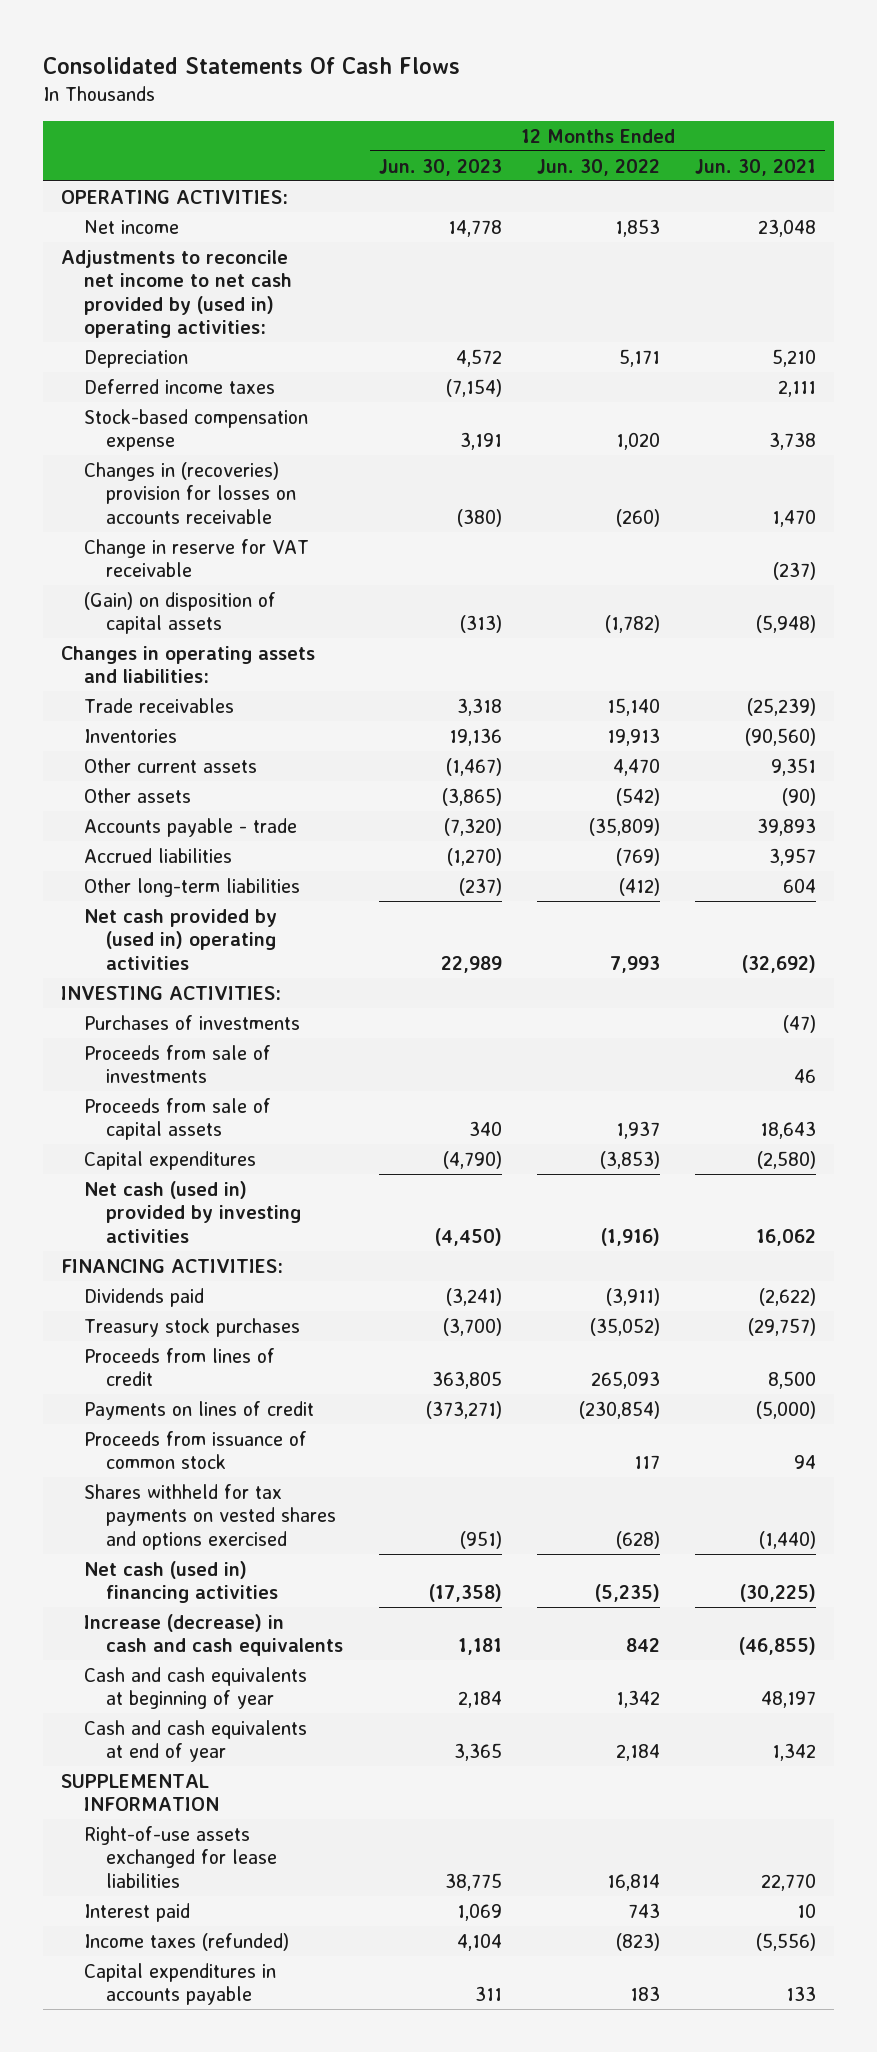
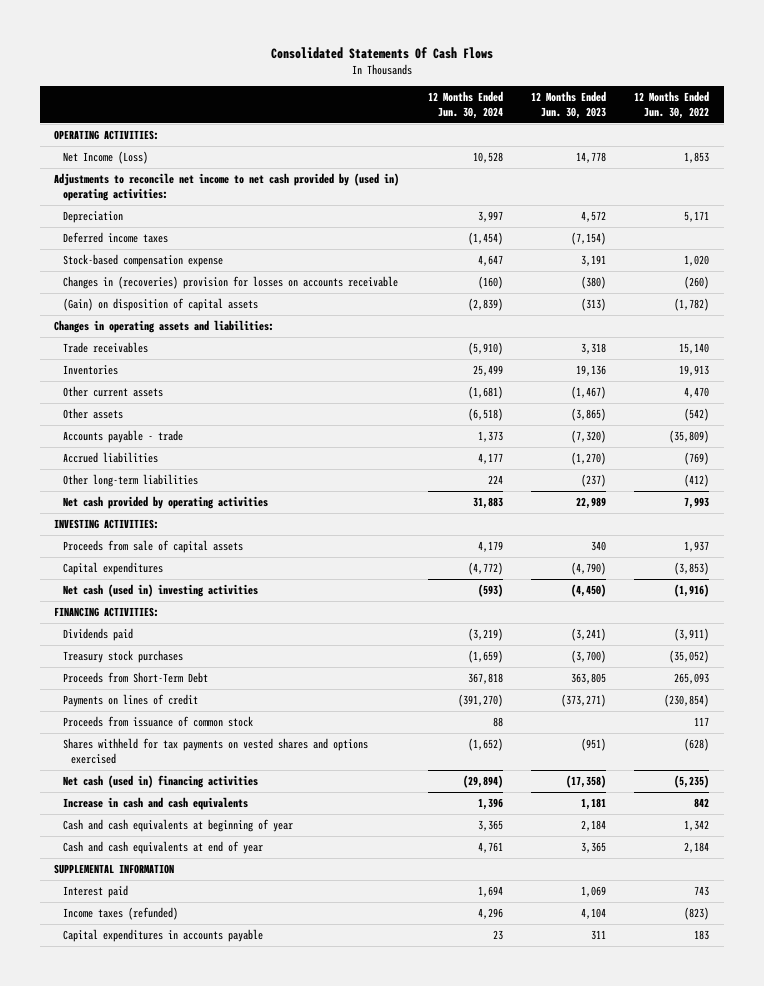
- | 12 Months Ended Jun. 30, 2023 | 12 Months Ended Jun. 30, 2022 | 12 Months Ended Jun. 30, 2021
+ | 12 Months Ended Jun. 30, 2024 | 12 Months Ended Jun. 30, 2023 | 12 Months Ended Jun. 30, 2022
- Net income | 14,778 | 1,853 | 23,048
+ Net Income (Loss) | 10,528 | 14,778 | 1,853
- Change in reserve for VAT receivable | | | (237)
- Net cash provided by (used in) operating activities | 22,989 | 7,993 | (32,692)
+ Net cash provided by operating activities | 31,883 | 22,989 | 7,993
- Purchases of investments | | | (47)
- Proceeds from sale of investments | | | 46
- Net cash (used in) provided by investing activities | (4,450) | (1,916) | 16,062
+ Net cash (used in) investing activities | (593) | (4,450) | (1,916)
- Proceeds from lines of credit | 363,805 | 265,093 | 8,500
+ Proceeds from Short-Term Debt | 367,818 | 363,805 | 265,093
- Increase (decrease) in cash and cash equivalents | 1,181 | 842 | (46,855)
+ Increase in cash and cash equivalents | 1,396 | 1,181 | 842
- Right-of-use assets exchanged for lease liabilities | 38,775 | 16,814 | 22,770

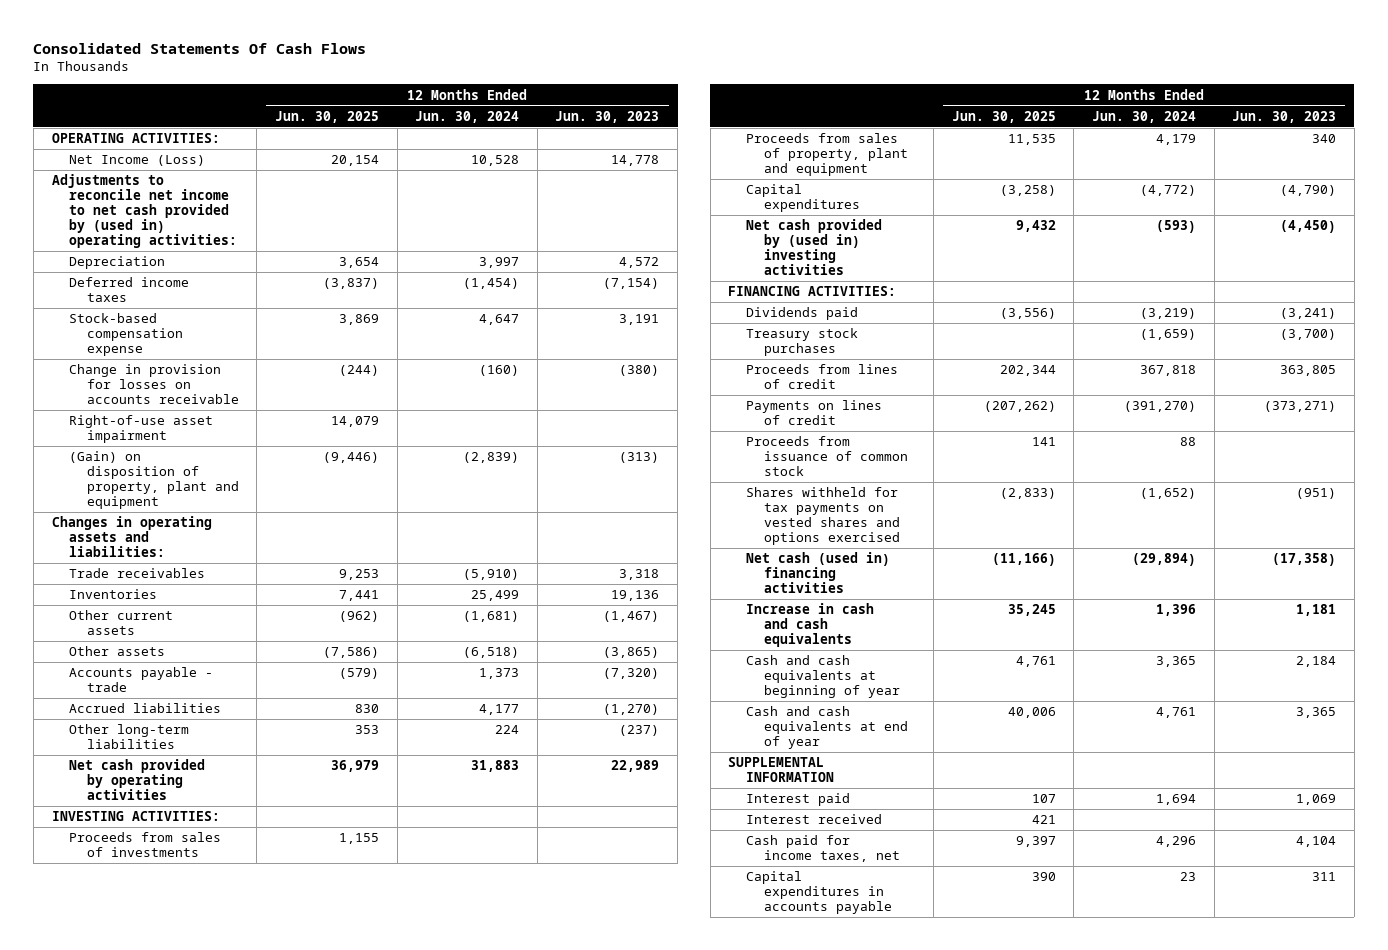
- | 12 Months Ended Jun. 30, 2024 | 12 Months Ended Jun. 30, 2023 | 12 Months Ended Jun. 30, 2022
+ | 12 Months Ended Jun. 30, 2025 | 12 Months Ended Jun. 30, 2024 | 12 Months Ended Jun. 30, 2023
- Changes in (recoveries) provision for losses on accounts receivable | (160) | (380) | (260)
- (Gain) on disposition of capital assets | (2,839) | (313) | (1,782)
+ Change in provision for losses on accounts receivable | (244) | (160) | (380)
+ Right-of-use asset impairment | 14,079 | |
+ (Gain) on disposition of property, plant and equipment | (9,446) | (2,839) | (313)
- Proceeds from sale of capital assets | 4,179 | 340 | 1,937
+ Proceeds from sales of investments | 1,155 | |
+ Proceeds from sales of property, plant and equipment | 11,535 | 4,179 | 340
- Net cash (used in) investing activities | (593) | (4,450) | (1,916)
+ Net cash provided by (used in) investing activities | 9,432 | (593) | (4,450)
- Proceeds from Short-Term Debt | 367,818 | 363,805 | 265,093
+ Proceeds from lines of credit | 202,344 | 367,818 | 363,805
- Income taxes (refunded) | 4,296 | 4,104 | (823)
+ Interest received | 421 | |
+ Cash paid for income taxes, net | 9,397 | 4,296 | 4,104

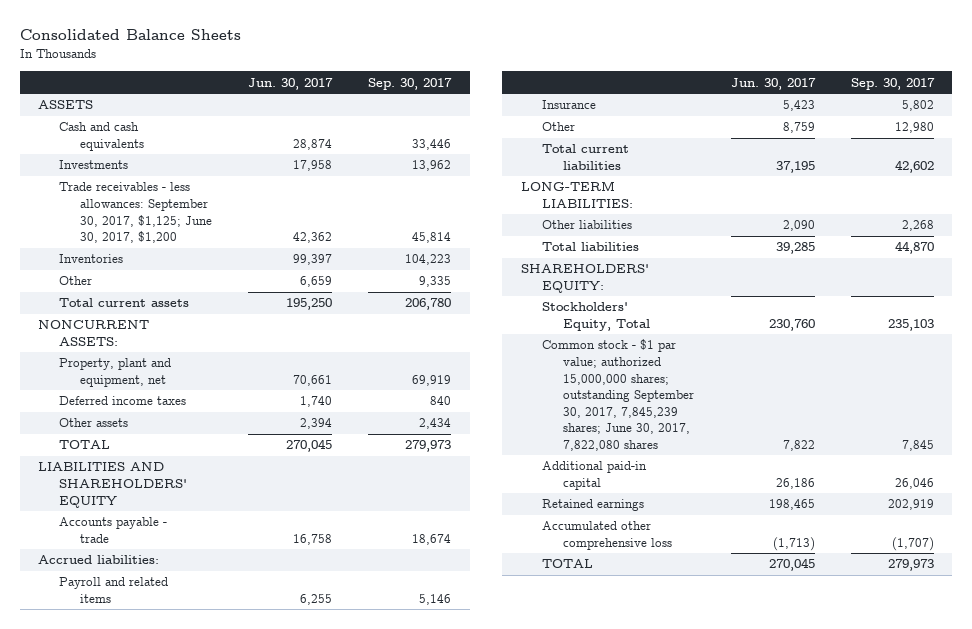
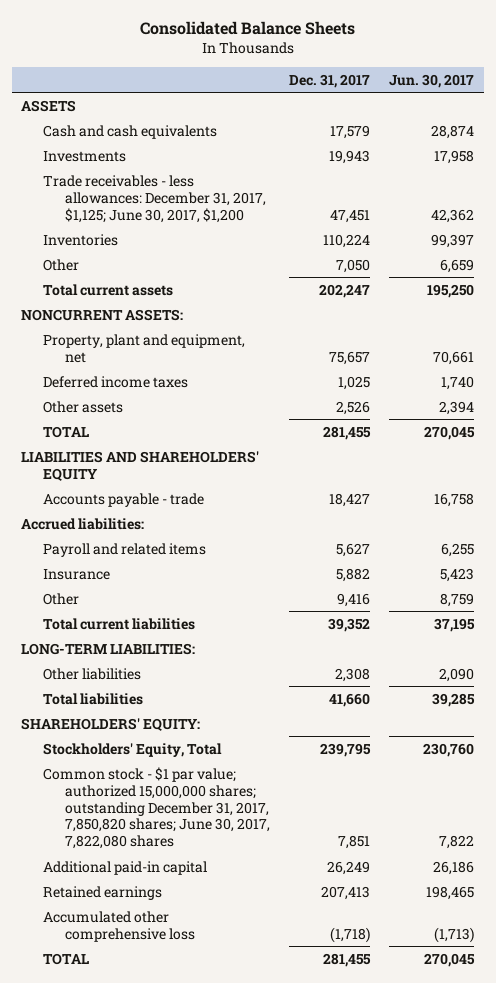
- | Jun. 30, 2017 | Sep. 30, 2017
+ | Dec. 31, 2017 | Jun. 30, 2017
- Trade receivables - less allowances: September 30, 2017, $1,125; June 30, 2017, $1,200 | 42,362 | 45,814
+ Trade receivables - less allowances: December 31, 2017, $1,125; June 30, 2017, $1,200 | 47,451 | 42,362
- Common stock - $1 par value; authorized 15,000,000 shares; outstanding September 30, 2017, 7,845,239 shares; June 30, 2017, 7,822,080 shares | 7,822 | 7,845
+ Common stock - $1 par value; authorized 15,000,000 shares; outstanding December 31, 2017, 7,850,820 shares; June 30, 2017, 7,822,080 shares | 7,851 | 7,822

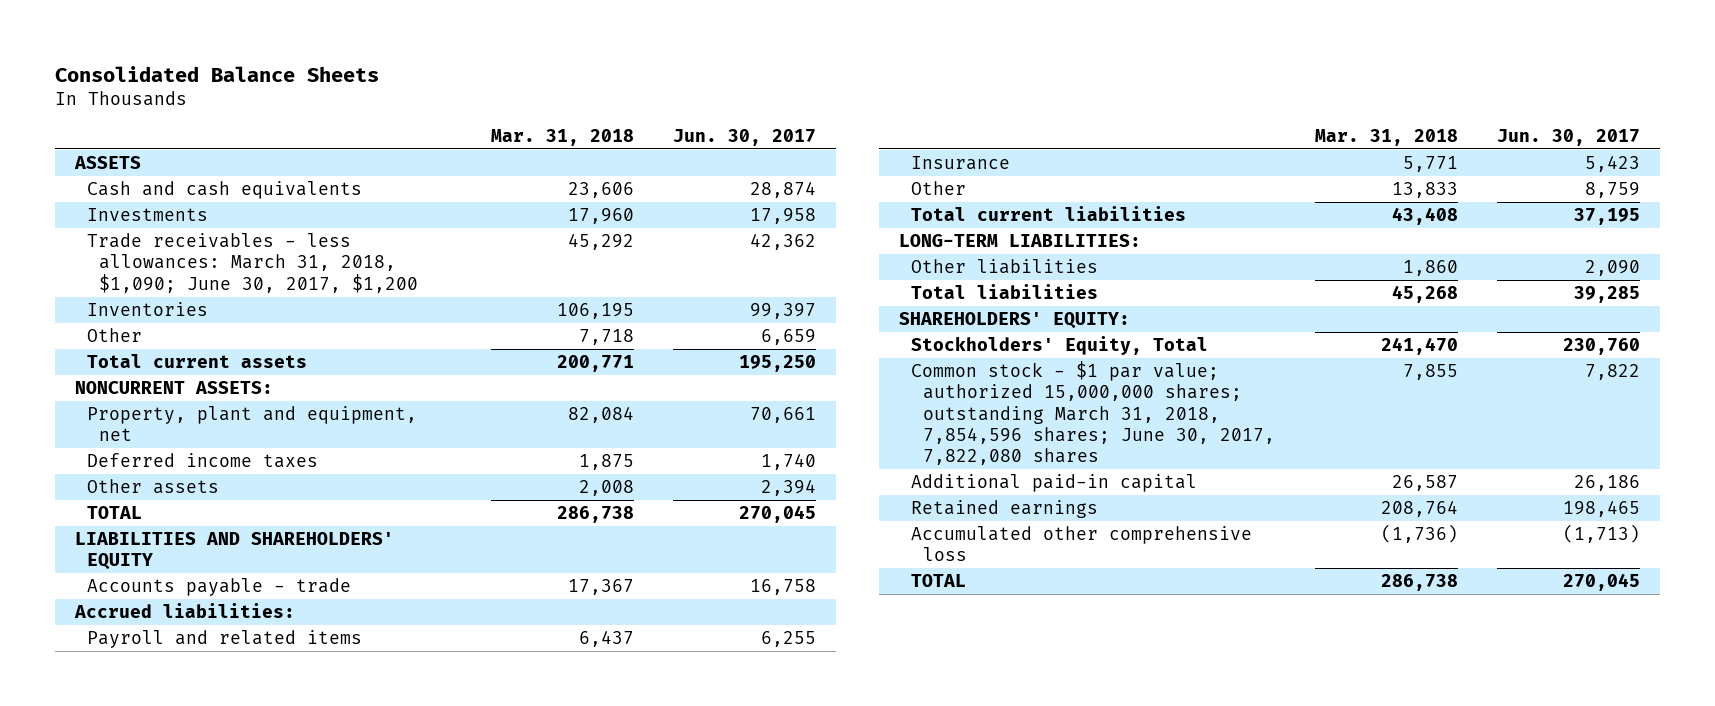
- | Dec. 31, 2017 | Jun. 30, 2017
+ | Mar. 31, 2018 | Jun. 30, 2017
- Trade receivables - less allowances: December 31, 2017, $1,125; June 30, 2017, $1,200 | 47,451 | 42,362
+ Trade receivables - less allowances: March 31, 2018, $1,090; June 30, 2017, $1,200 | 45,292 | 42,362
- Common stock - $1 par value; authorized 15,000,000 shares; outstanding December 31, 2017, 7,850,820 shares; June 30, 2017, 7,822,080 shares | 7,851 | 7,822
+ Common stock - $1 par value; authorized 15,000,000 shares; outstanding March 31, 2018, 7,854,596 shares; June 30, 2017, 7,822,080 shares | 7,855 | 7,822

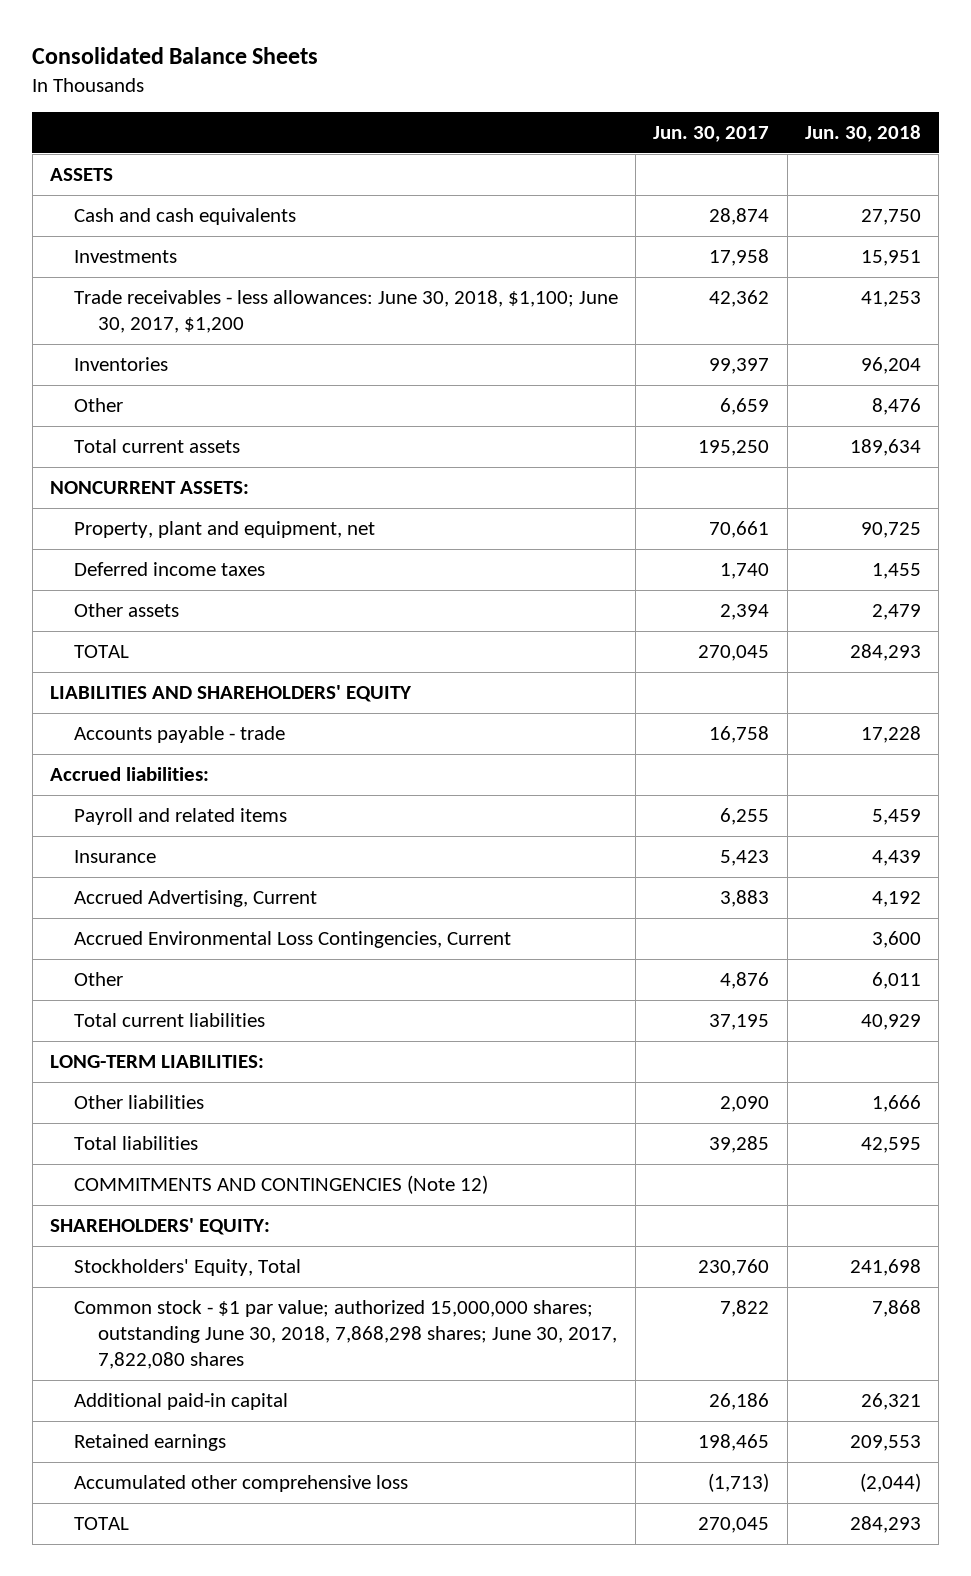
- | Mar. 31, 2018 | Jun. 30, 2017
+ | Jun. 30, 2017 | Jun. 30, 2018
- Trade receivables - less allowances: March 31, 2018, $1,090; June 30, 2017, $1,200 | 45,292 | 42,362
+ Trade receivables - less allowances: June 30, 2018, $1,100; June 30, 2017, $1,200 | 42,362 | 41,253
- Other | 13,833 | 8,759
+ Accrued Advertising, Current | 3,883 | 4,192
+ Accrued Environmental Loss Contingencies, Current | | 3,600
+ Other | 4,876 | 6,011
+ COMMITMENTS AND CONTINGENCIES (Note 12)
- Common stock - $1 par value; authorized 15,000,000 shares; outstanding March 31, 2018, 7,854,596 shares; June 30, 2017, 7,822,080 shares | 7,855 | 7,822
+ Common stock - $1 par value; authorized 15,000,000 shares; outstanding June 30, 2018, 7,868,298 shares; June 30, 2017, 7,822,080 shares | 7,822 | 7,868

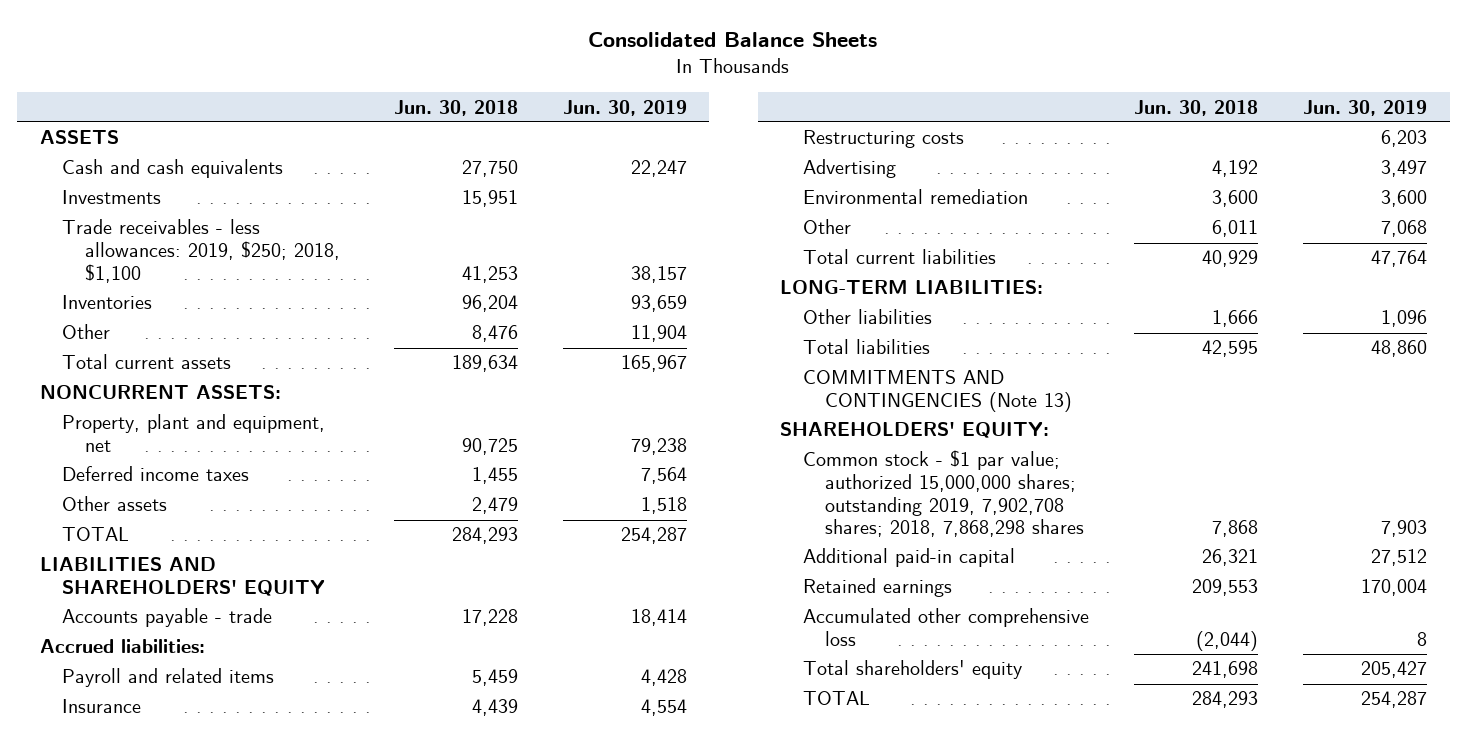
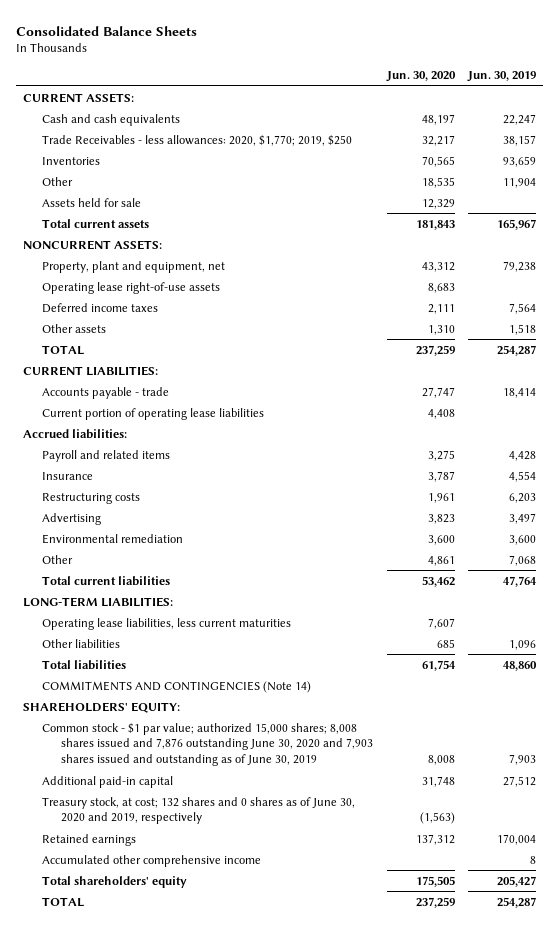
- | Jun. 30, 2018 | Jun. 30, 2019
+ | Jun. 30, 2020 | Jun. 30, 2019
- ASSETS
+ CURRENT ASSETS:
- Investments | 15,951 |
- Trade receivables - less allowances: 2019, $250; 2018, $1,100 | 41,253 | 38,157
+ Trade Receivables - less allowances: 2020, $1,770; 2019, $250 | 32,217 | 38,157
+ Assets held for sale | 12,329 |
+ Operating lease right-of-use assets | 8,683 |
- LIABILITIES AND SHAREHOLDERS' EQUITY
+ CURRENT LIABILITIES:
+ Current portion of operating lease liabilities | 4,408 |
+ Operating lease liabilities, less current maturities | 7,607 |
- COMMITMENTS AND CONTINGENCIES (Note 13)
+ COMMITMENTS AND CONTINGENCIES (Note 14)
- Common stock - $1 par value; authorized 15,000,000 shares; outstanding 2019, 7,902,708 shares; 2018, 7,868,298 shares | 7,868 | 7,903
+ Common stock - $1 par value; authorized 15,000 shares; 8,008 shares issued and 7,876 outstanding June 30, 2020 and 7,903 shares issued and outstanding as of June 30, 2019 | 8,008 | 7,903
+ Treasury stock, at cost; 132 shares and 0 shares as of June 30, 2020 and 2019, respectively | (1,563) |
- Accumulated other comprehensive loss | (2,044) | 8
+ Accumulated other comprehensive income | | 8

